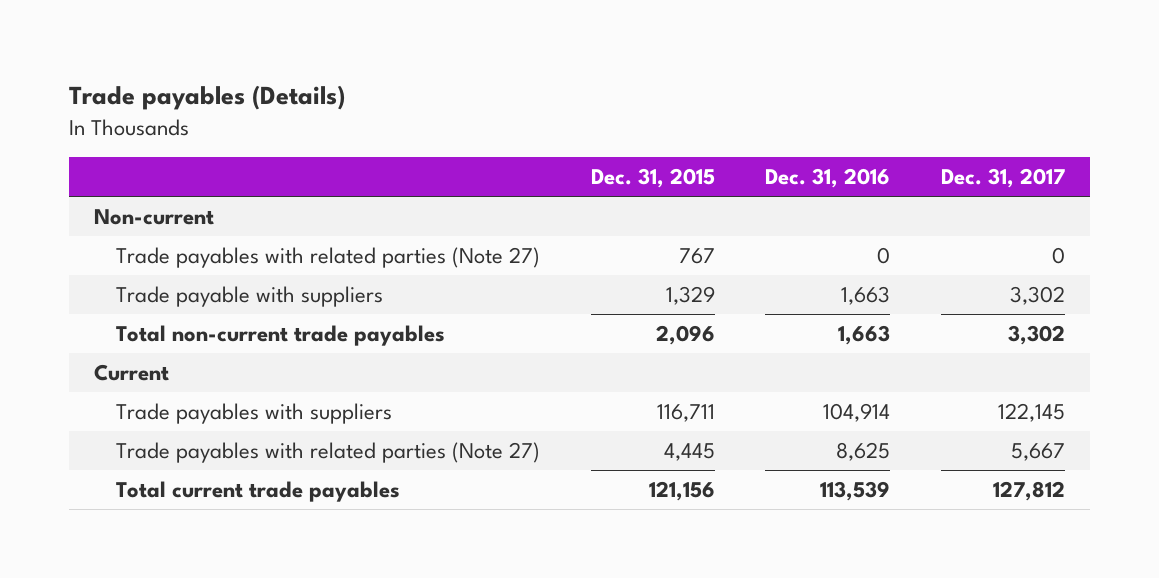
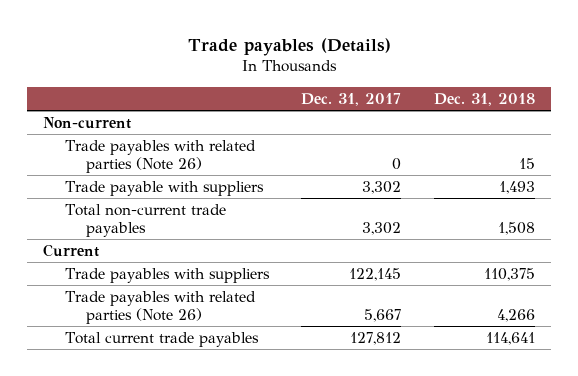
- | Dec. 31, 2015 | Dec. 31, 2016 | Dec. 31, 2017
+ | Dec. 31, 2017 | Dec. 31, 2018
- Trade payables with related parties (Note 27) | 767 | 0 | 0
+ Trade payables with related parties (Note 26) | 0 | 15
- Trade payables with related parties (Note 27) | 4,445 | 8,625 | 5,667
+ Trade payables with related parties (Note 26) | 5,667 | 4,266

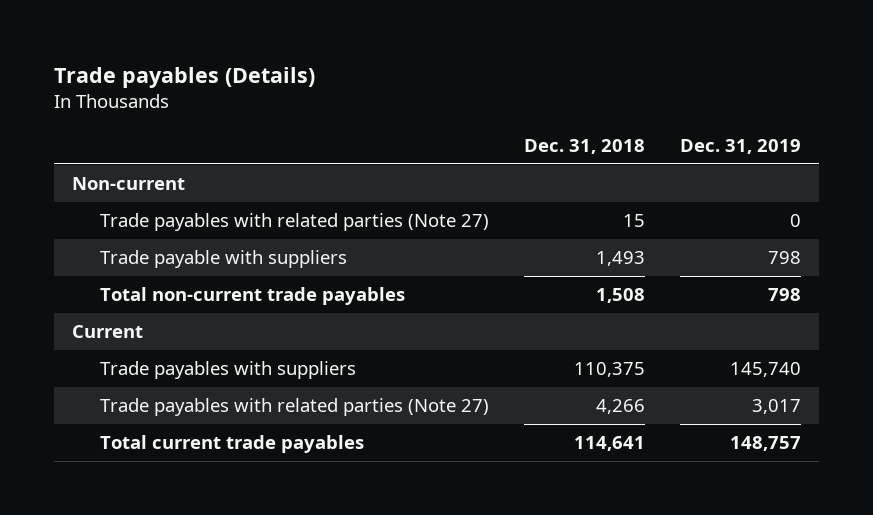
- | Dec. 31, 2017 | Dec. 31, 2018
+ | Dec. 31, 2018 | Dec. 31, 2019
- Trade payables with related parties (Note 26) | 0 | 15
+ Trade payables with related parties (Note 27) | 15 | 0
- Trade payables with related parties (Note 26) | 5,667 | 4,266
+ Trade payables with related parties (Note 27) | 4,266 | 3,017

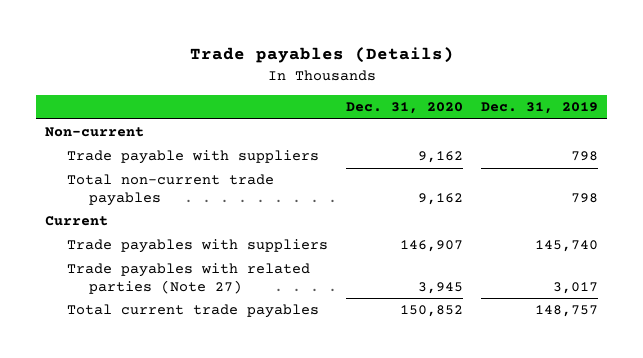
- | Dec. 31, 2018 | Dec. 31, 2019
+ | Dec. 31, 2020 | Dec. 31, 2019
- Trade payables with related parties (Note 27) | 15 | 0

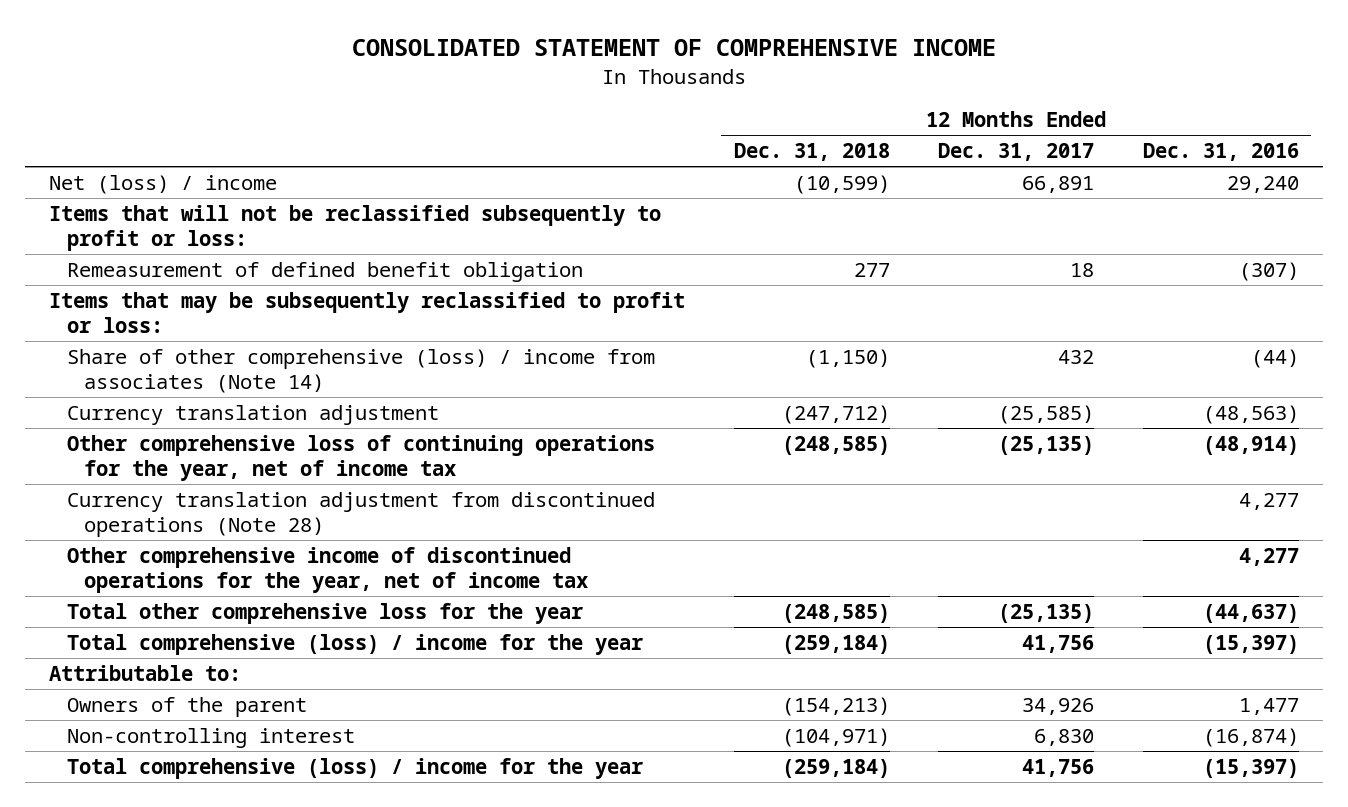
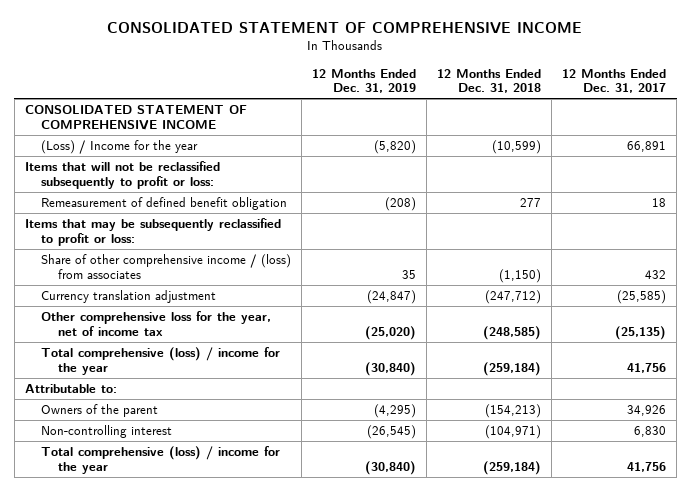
- | 12 Months Ended Dec. 31, 2018 | 12 Months Ended Dec. 31, 2017 | 12 Months Ended Dec. 31, 2016
+ | 12 Months Ended Dec. 31, 2019 | 12 Months Ended Dec. 31, 2018 | 12 Months Ended Dec. 31, 2017
- Net (loss) / income | (10,599) | 66,891 | 29,240
+ CONSOLIDATED STATEMENT OF COMPREHENSIVE INCOME
+ (Loss) / Income for the year | (5,820) | (10,599) | 66,891
- Share of other comprehensive (loss) / income from associates (Note 14) | (1,150) | 432 | (44)
+ Share of other comprehensive income / (loss) from associates | 35 | (1,150) | 432
- Other comprehensive loss of continuing operations for the year, net of income tax | (248,585) | (25,135) | (48,914)
- Currency translation adjustment from discontinued operations (Note 28) | | | 4,277
- Other comprehensive income of discontinued operations for the year, net of income tax | | | 4,277
- Total other comprehensive loss for the year | (248,585) | (25,135) | (44,637)
+ Other comprehensive loss for the year, net of income tax | (25,020) | (248,585) | (25,135)

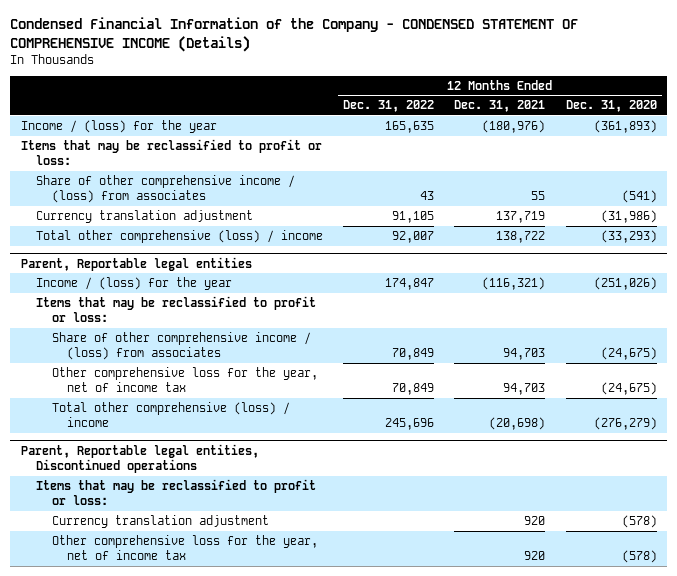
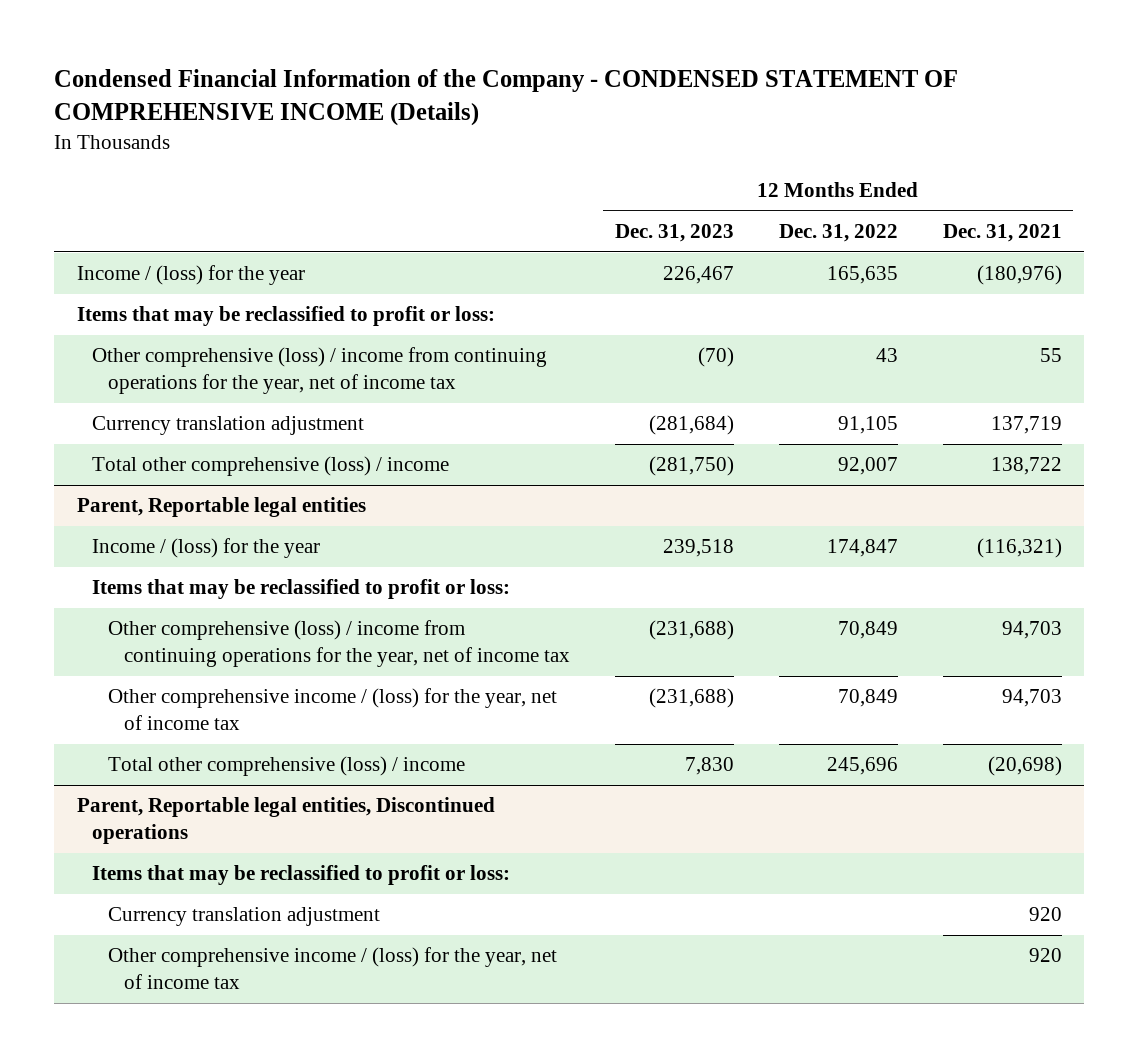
- | 12 Months Ended Dec. 31, 2022 | 12 Months Ended Dec. 31, 2021 | 12 Months Ended Dec. 31, 2020
+ | 12 Months Ended Dec. 31, 2023 | 12 Months Ended Dec. 31, 2022 | 12 Months Ended Dec. 31, 2021
- Share of other comprehensive income / (loss) from associates | 43 | 55 | (541)
+ Other comprehensive (loss) / income from continuing operations for the year, net of income tax | (70) | 43 | 55
@ Parent, Reportable legal entities
- Share of other comprehensive income / (loss) from associates | 70,849 | 94,703 | (24,675)
- Other comprehensive loss for the year, net of income tax | 70,849 | 94,703 | (24,675)
+ Other comprehensive (loss) / income from continuing operations for the year, net of income tax | (231,688) | 70,849 | 94,703
+ Other comprehensive income / (loss) for the year, net of income tax | (231,688) | 70,849 | 94,703
@ Parent, Reportable legal entities, Discontinued operations
- Other comprehensive loss for the year, net of income tax | | 920 | (578)
+ Other comprehensive income / (loss) for the year, net of income tax | | | 920

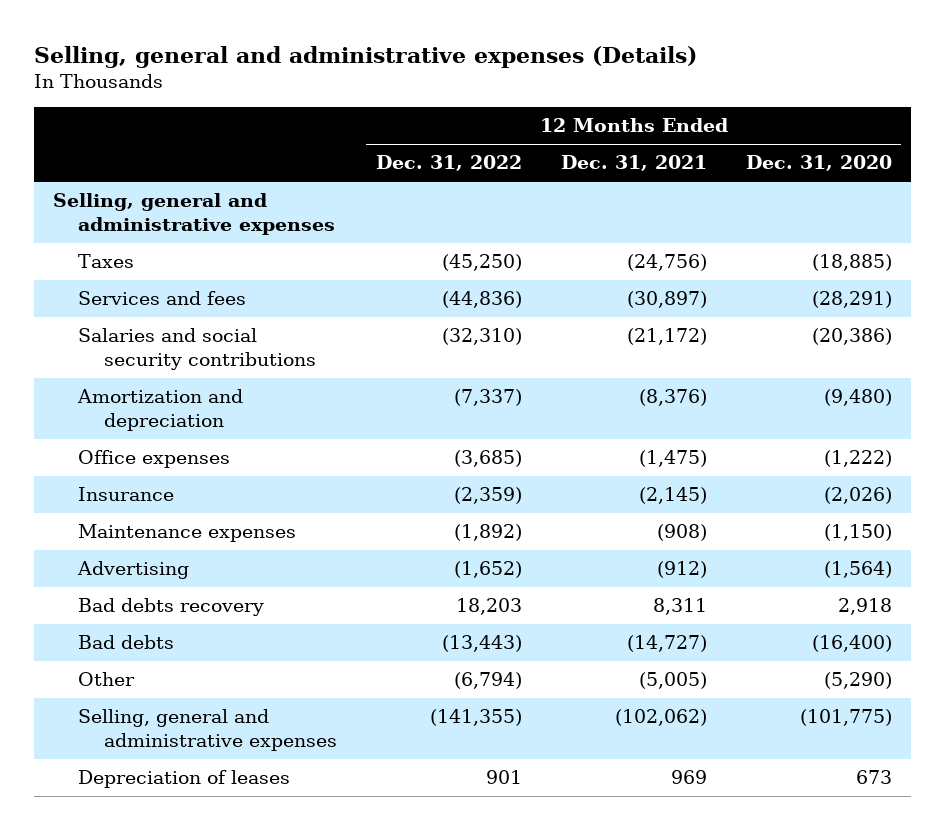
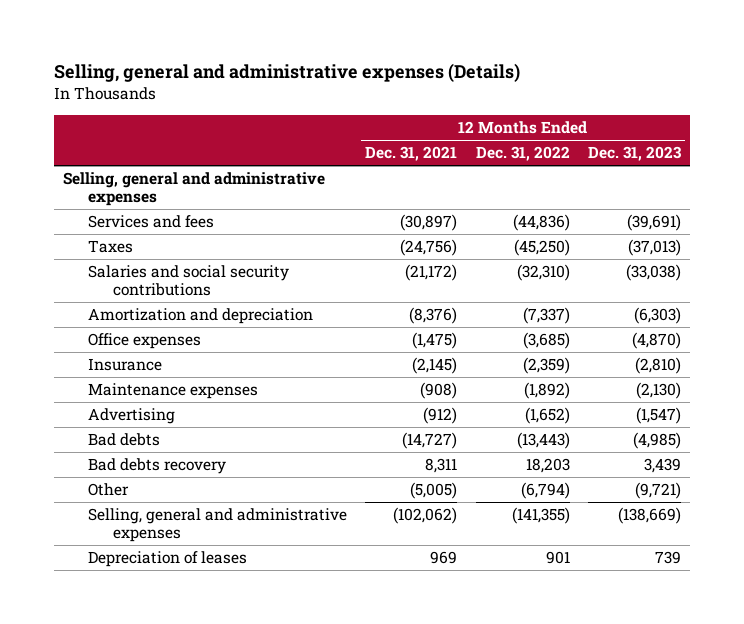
- | 12 Months Ended Dec. 31, 2022 | 12 Months Ended Dec. 31, 2021 | 12 Months Ended Dec. 31, 2020
+ | 12 Months Ended Dec. 31, 2021 | 12 Months Ended Dec. 31, 2022 | 12 Months Ended Dec. 31, 2023
moved down: Taxes | (24,756) | (45,250) | (37,013)
moved down: Bad debts recovery | 8,311 | 18,203 | 3,439

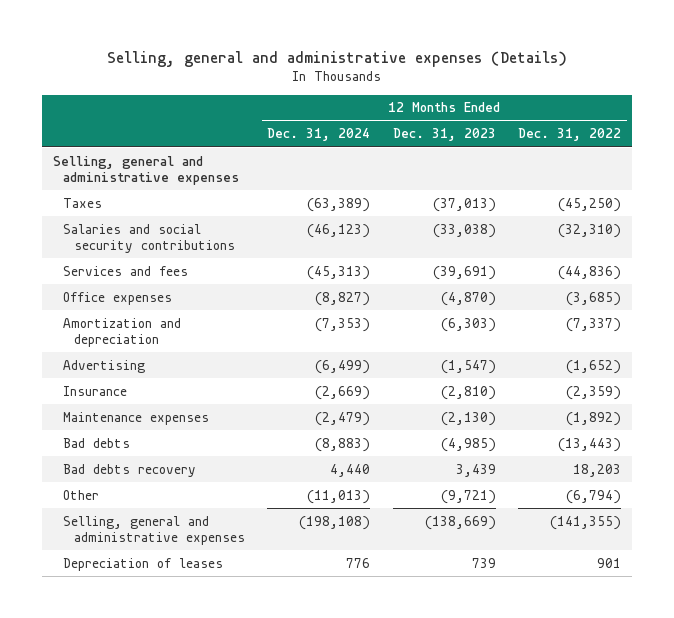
- | 12 Months Ended Dec. 31, 2021 | 12 Months Ended Dec. 31, 2022 | 12 Months Ended Dec. 31, 2023
+ | 12 Months Ended Dec. 31, 2024 | 12 Months Ended Dec. 31, 2023 | 12 Months Ended Dec. 31, 2022
moved down: Services and fees | (45,313) | (39,691) | (44,836)
moved down: Amortization and depreciation | (7,353) | (6,303) | (7,337)
moved up: Advertising | (6,499) | (1,547) | (1,652)

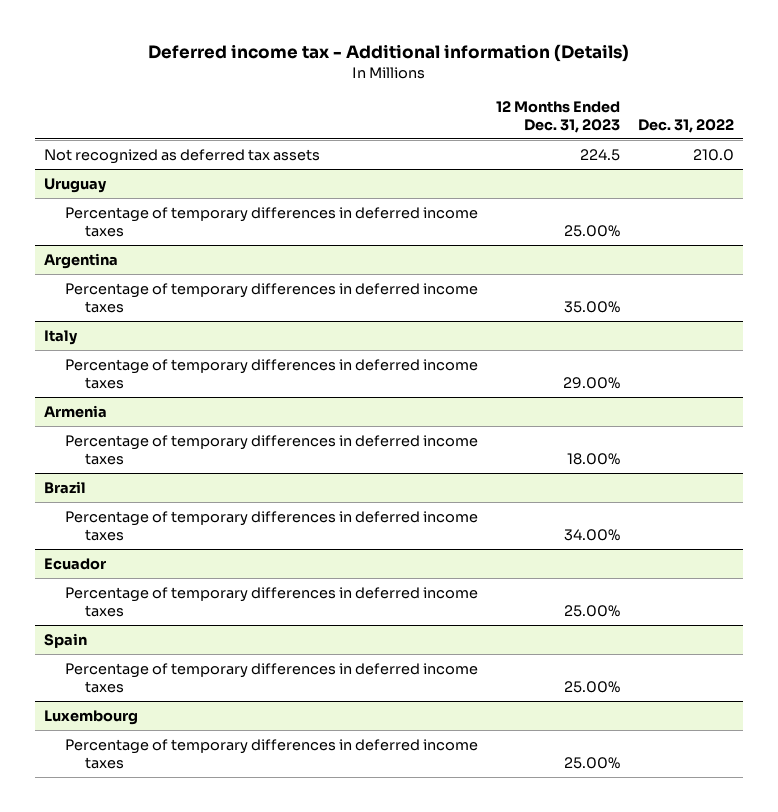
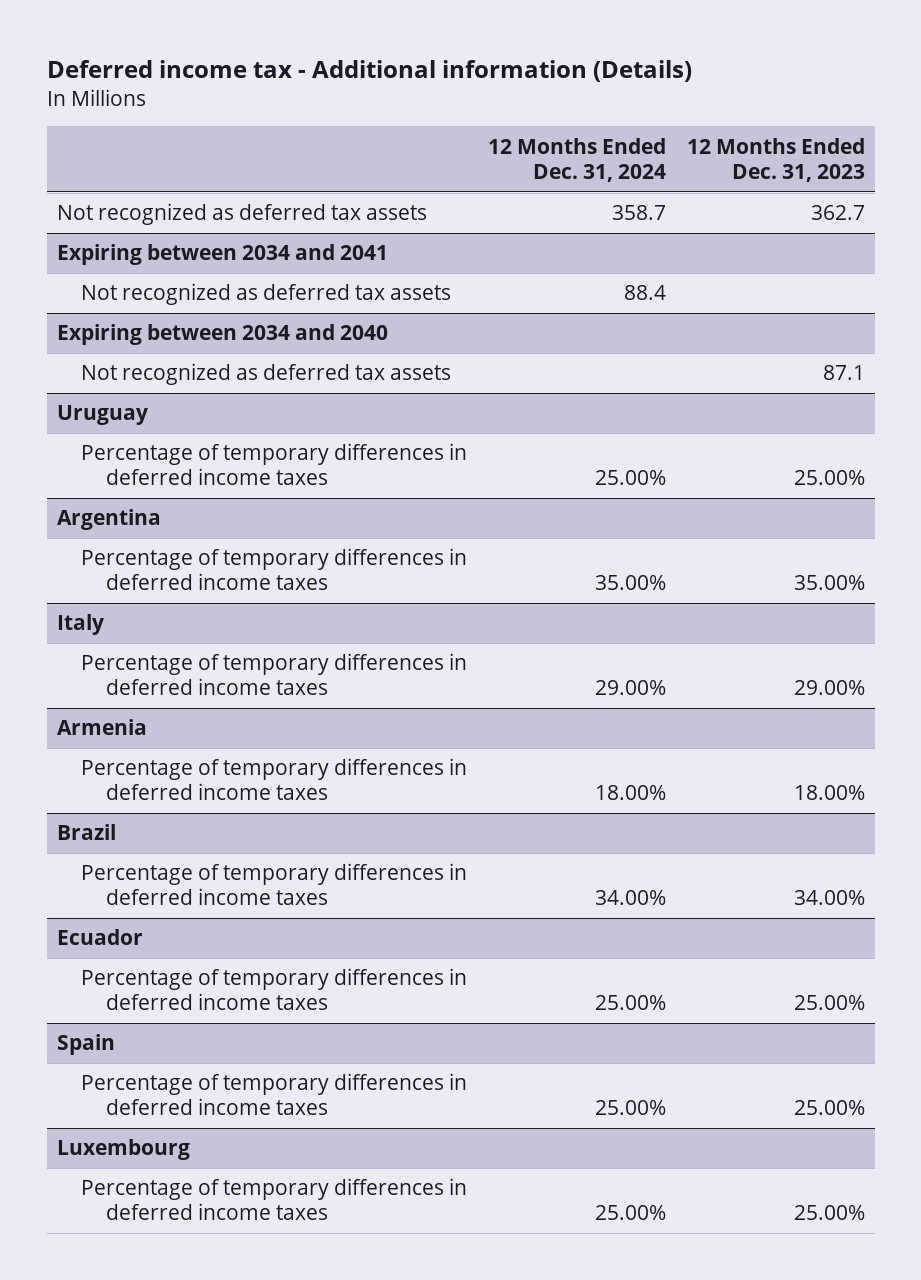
- | 12 Months Ended Dec. 31, 2023 | Dec. 31, 2022
+ | 12 Months Ended Dec. 31, 2024 | 12 Months Ended Dec. 31, 2023
- Not recognized as deferred tax assets | 224.5 | 210.0
+ Not recognized as deferred tax assets | 358.7 | 362.7
+ Expiring between 2034 and 2041
+ Not recognized as deferred tax assets | 88.4 |
+ Expiring between 2034 and 2040
+ Not recognized as deferred tax assets | | 87.1

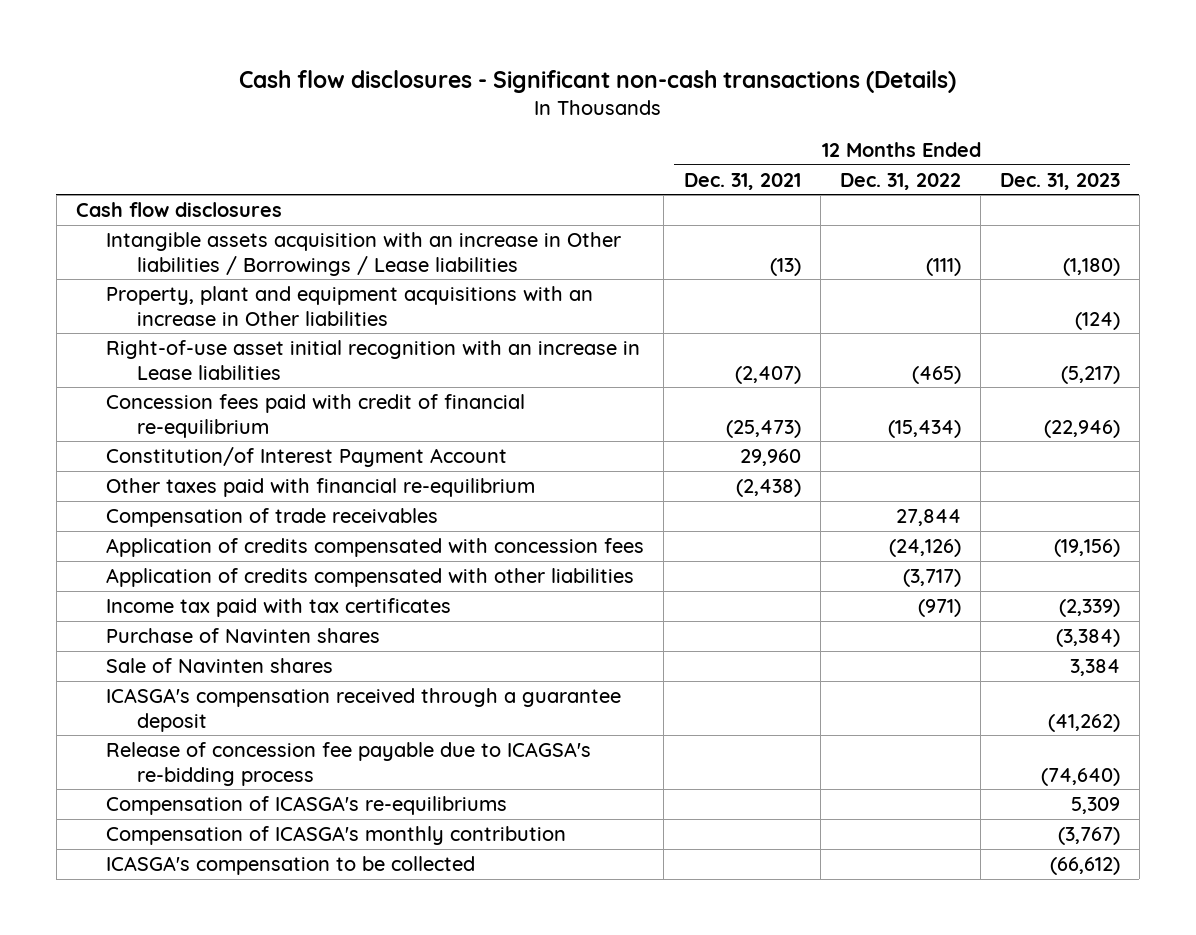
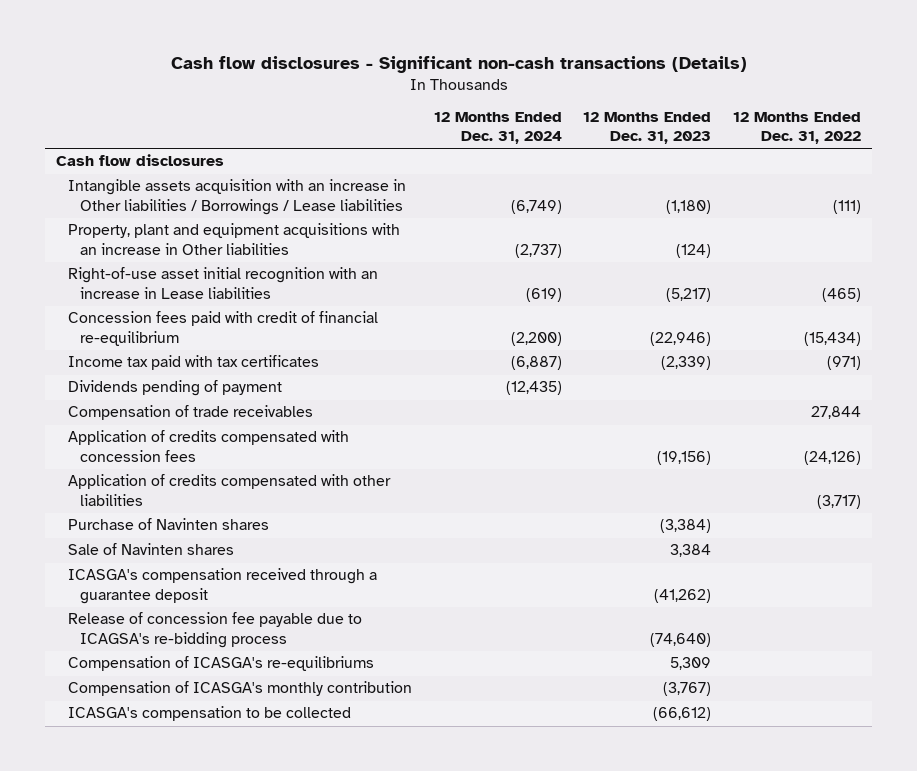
- | 12 Months Ended Dec. 31, 2021 | 12 Months Ended Dec. 31, 2022 | 12 Months Ended Dec. 31, 2023
+ | 12 Months Ended Dec. 31, 2024 | 12 Months Ended Dec. 31, 2023 | 12 Months Ended Dec. 31, 2022
- Constitution/of Interest Payment Account | 29,960 | |
- Other taxes paid with financial re-equilibrium | (2,438) | |
moved up: Income tax paid with tax certificates | (6,887) | (2,339) | (971)
+ Dividends pending of payment | (12,435) | |

